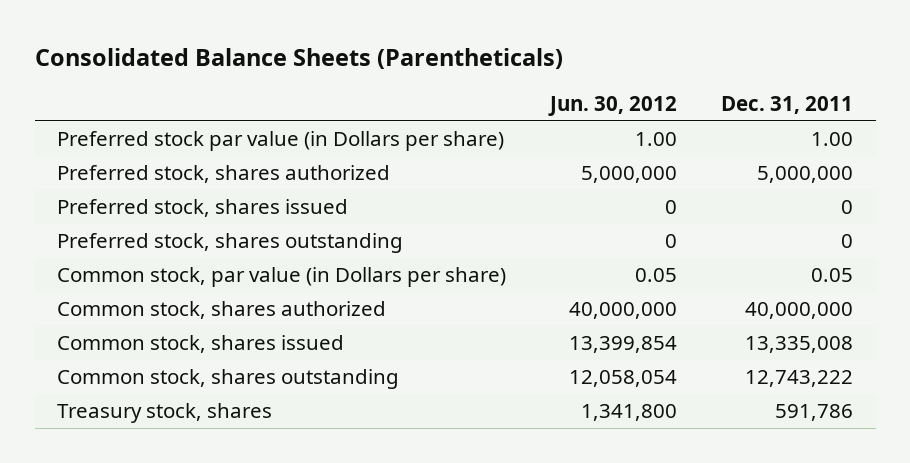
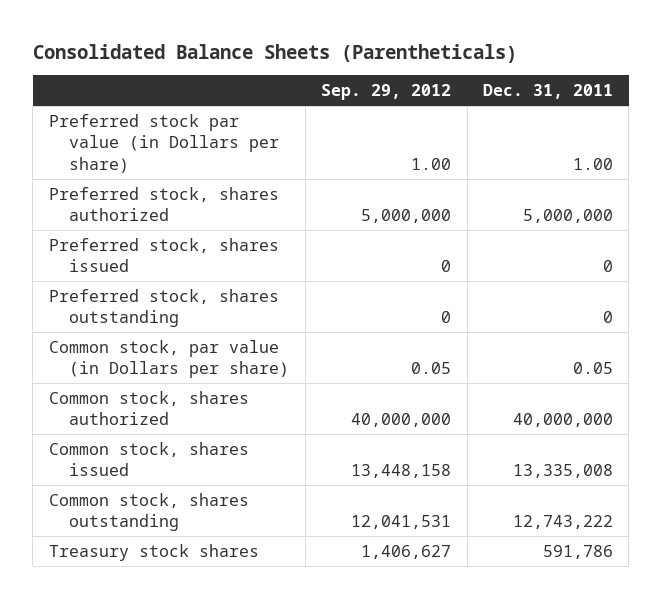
- | Jun. 30, 2012 | Dec. 31, 2011
+ | Sep. 29, 2012 | Dec. 31, 2011
- Treasury stock, shares | 1,341,800 | 591,786
+ Treasury stock shares | 1,406,627 | 591,786

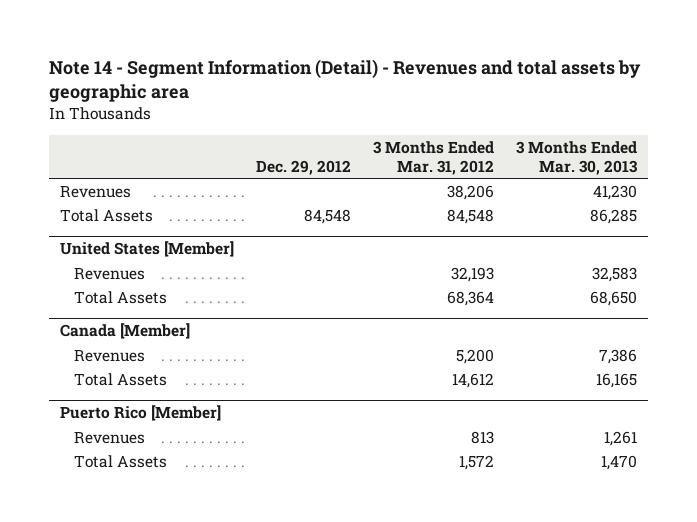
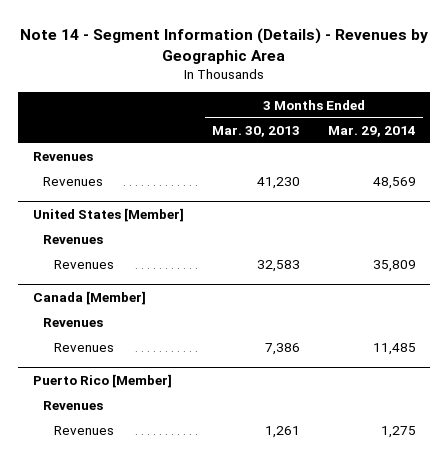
- Note 14 - Segment Information (Detail) - Revenues and total assets by geographic area
+ Note 14 - Segment Information (Details) - Revenues by Geographic Area
- | Dec. 29, 2012 | 3 Months Ended Mar. 31, 2012 | 3 Months Ended Mar. 30, 2013
+ | 3 Months Ended Mar. 30, 2013 | 3 Months Ended Mar. 29, 2014
+ Revenues
- Total Assets | 84,548 | 84,548 | 86,285
@ United States [Member]
+ Revenues
- Total Assets | | 68,364 | 68,650
@ Canada [Member]
+ Revenues
- Total Assets | | 14,612 | 16,165
@ Puerto Rico [Member]
+ Revenues
- Total Assets | | 1,572 | 1,470

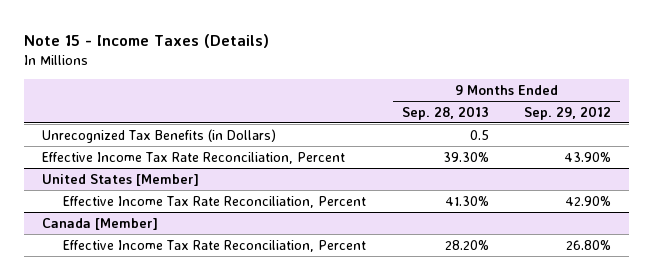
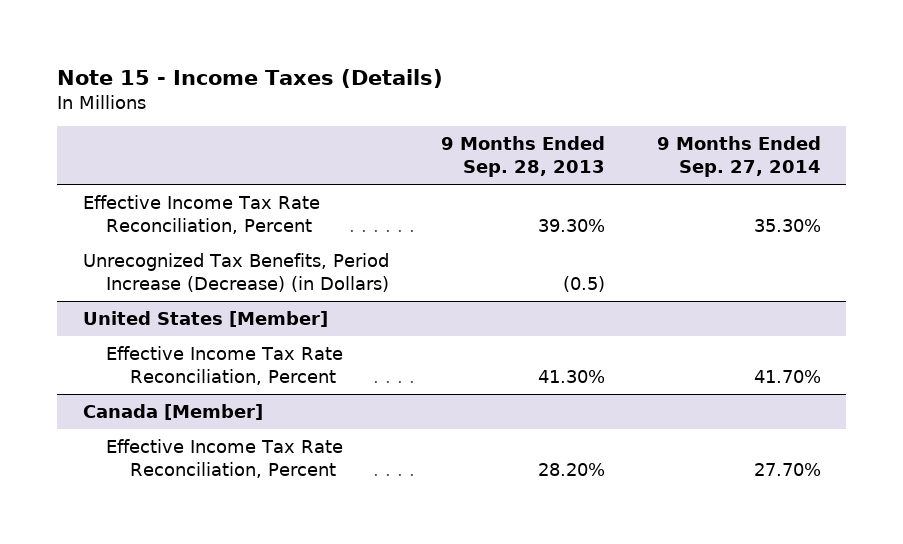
- | 9 Months Ended Sep. 28, 2013 | 9 Months Ended Sep. 29, 2012
+ | 9 Months Ended Sep. 28, 2013 | 9 Months Ended Sep. 27, 2014
- Unrecognized Tax Benefits (in Dollars) | 0.5 |
+ Unrecognized Tax Benefits, Period Increase (Decrease) (in Dollars) | (0.5) |

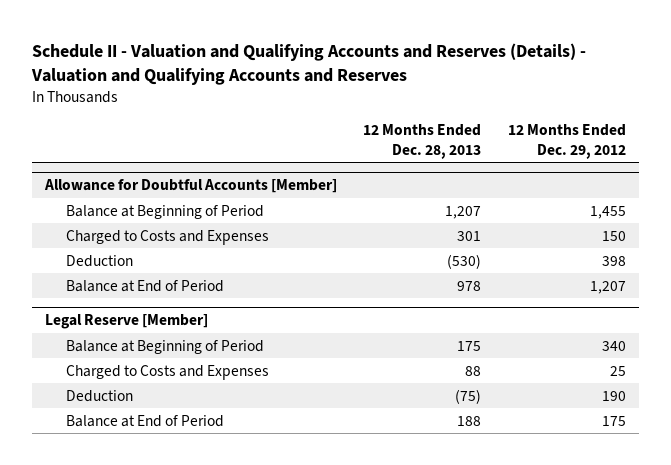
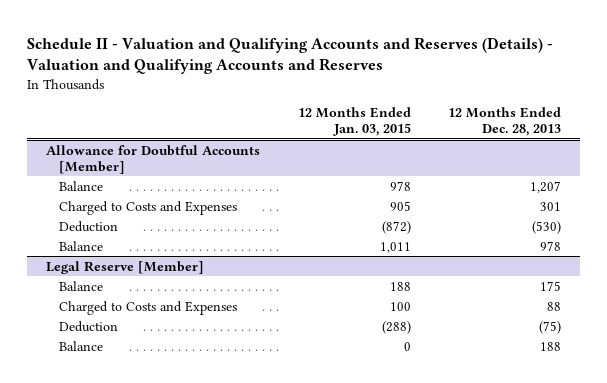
- | 12 Months Ended Dec. 28, 2013 | 12 Months Ended Dec. 29, 2012
+ | 12 Months Ended Jan. 03, 2015 | 12 Months Ended Dec. 28, 2013
@ Allowance for Doubtful Accounts [Member]
- Balance at Beginning of Period | 1,207 | 1,455
+ Balance | 978 | 1,207
- Balance at End of Period | 978 | 1,207
+ Balance | 1,011 | 978
@ Legal Reserve [Member]
- Balance at Beginning of Period | 175 | 340
+ Balance | 188 | 175
- Balance at End of Period | 188 | 175
+ Balance | 0 | 188

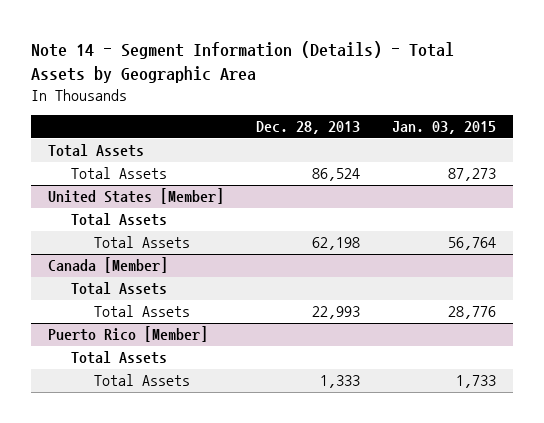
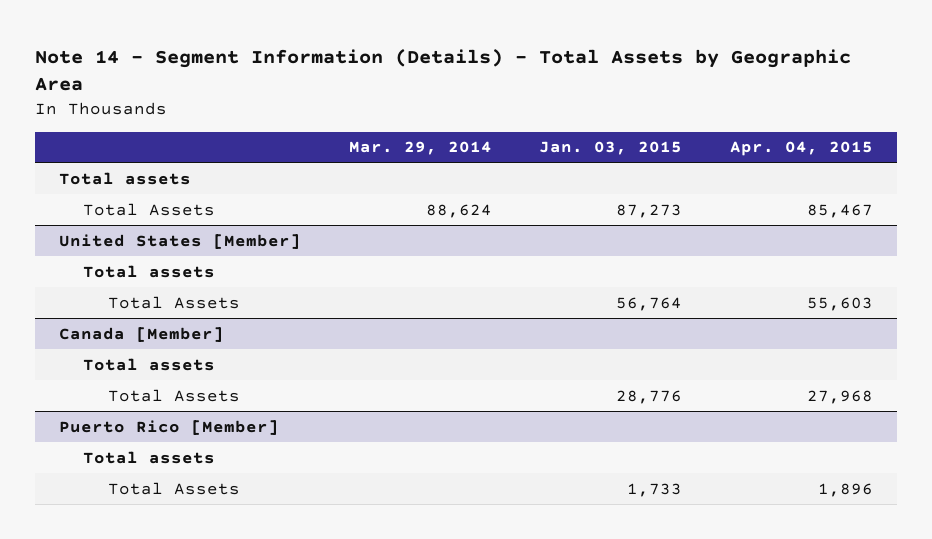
- | Dec. 28, 2013 | Jan. 03, 2015
+ | Mar. 29, 2014 | Jan. 03, 2015 | Apr. 04, 2015
- Total Assets
+ Total assets
@ United States [Member]
- Total Assets
+ Total assets
@ Canada [Member]
- Total Assets
+ Total assets
@ Puerto Rico [Member]
- Total Assets
+ Total assets

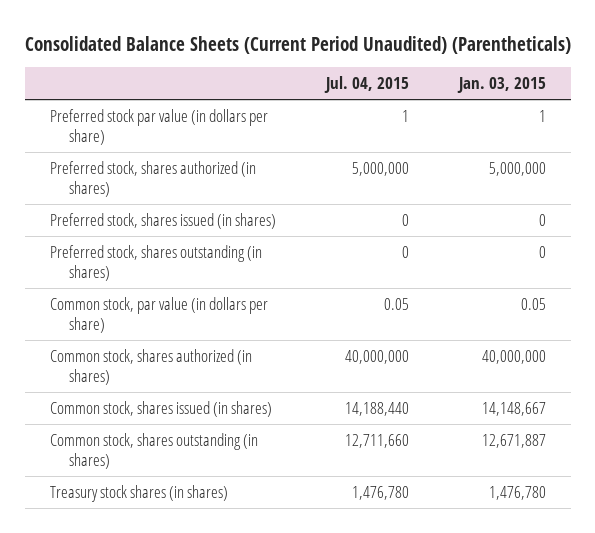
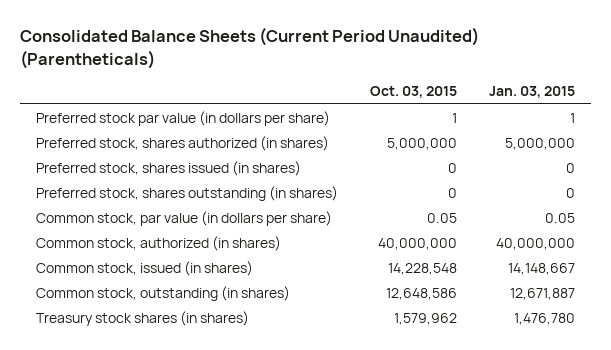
- | Jul. 04, 2015 | Jan. 03, 2015
+ | Oct. 03, 2015 | Jan. 03, 2015
- Common stock, shares authorized (in shares) | 40,000,000 | 40,000,000
- Common stock, shares issued (in shares) | 14,188,440 | 14,148,667
- Common stock, shares outstanding (in shares) | 12,711,660 | 12,671,887
+ Common stock, authorized (in shares) | 40,000,000 | 40,000,000
+ Common stock, issued (in shares) | 14,228,548 | 14,148,667
+ Common stock, outstanding (in shares) | 12,648,586 | 12,671,887

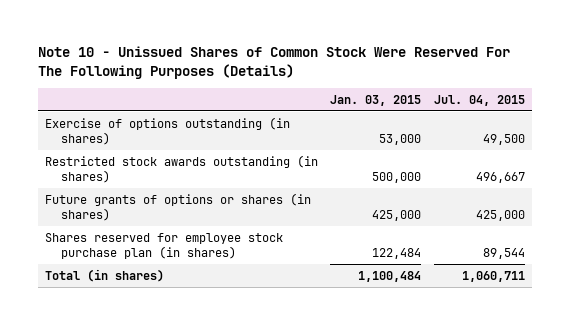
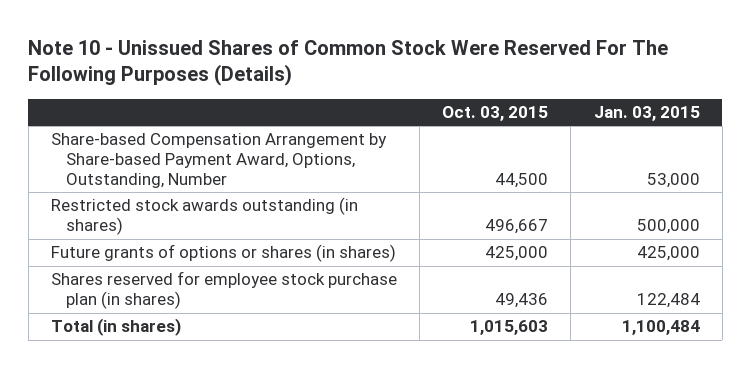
- | Jan. 03, 2015 | Jul. 04, 2015
+ | Oct. 03, 2015 | Jan. 03, 2015
- Exercise of options outstanding (in shares) | 53,000 | 49,500
+ Share-based Compensation Arrangement by Share-based Payment Award, Options, Outstanding, Number | 44,500 | 53,000

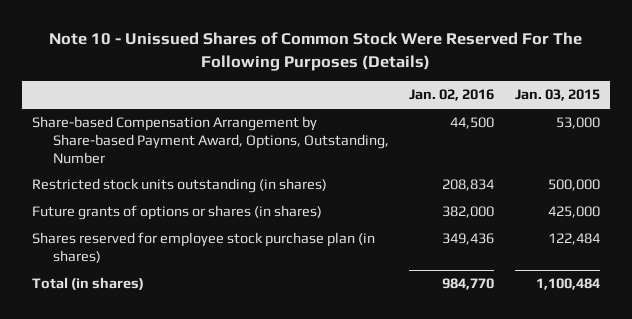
- | Oct. 03, 2015 | Jan. 03, 2015
+ | Jan. 02, 2016 | Jan. 03, 2015
- Restricted stock awards outstanding (in shares) | 496,667 | 500,000
+ Restricted stock units outstanding (in shares) | 208,834 | 500,000

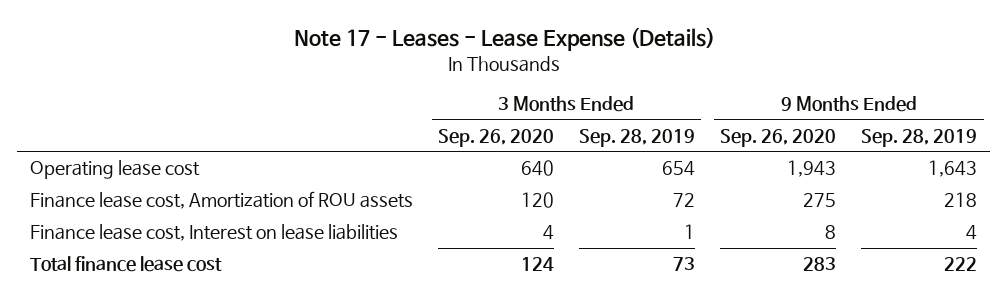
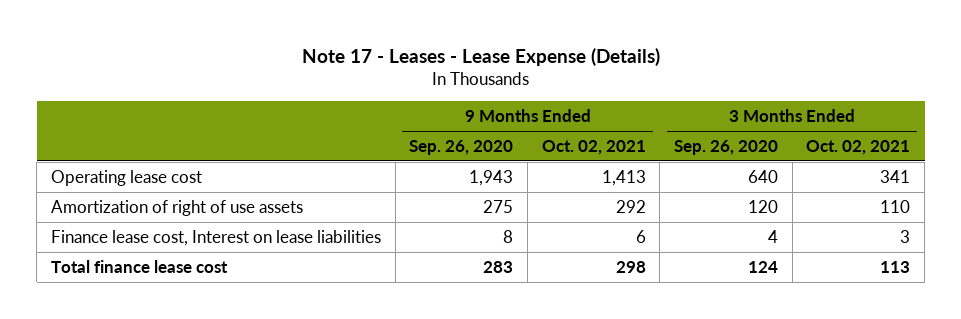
- | 3 Months Ended Sep. 26, 2020 | 3 Months Ended Sep. 28, 2019 | 9 Months Ended Sep. 26, 2020 | 9 Months Ended Sep. 28, 2019
+ | 9 Months Ended Sep. 26, 2020 | 9 Months Ended Oct. 02, 2021 | 3 Months Ended Sep. 26, 2020 | 3 Months Ended Oct. 02, 2021
- Finance lease cost, Amortization of ROU assets | 120 | 72 | 275 | 218
+ Amortization of right of use assets | 275 | 292 | 120 | 110

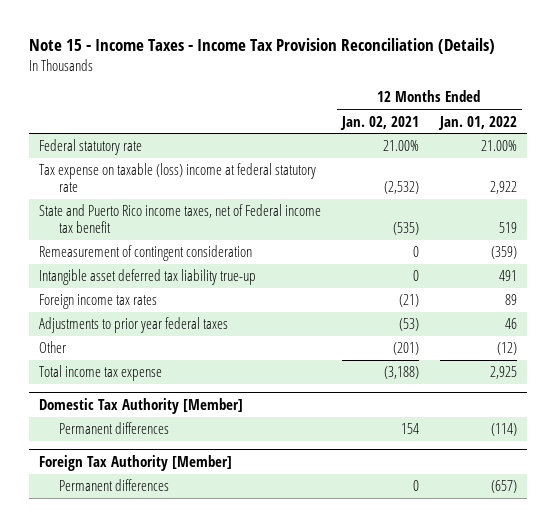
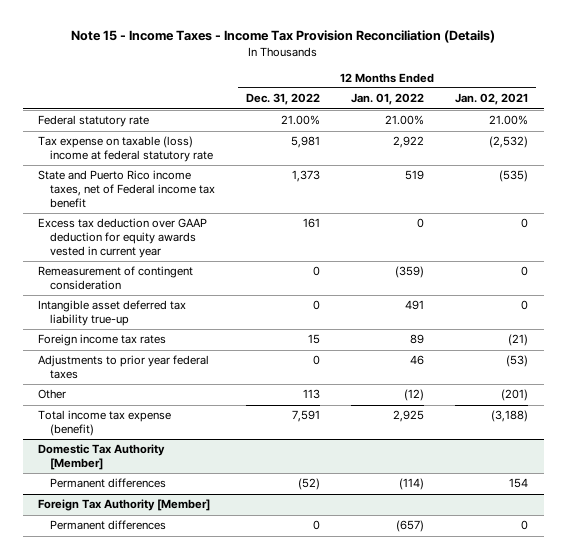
- | 12 Months Ended Jan. 02, 2021 | 12 Months Ended Jan. 01, 2022
+ | 12 Months Ended Dec. 31, 2022 | 12 Months Ended Jan. 01, 2022 | 12 Months Ended Jan. 02, 2021
+ Excess tax deduction over GAAP deduction for equity awards vested in current year | 161 | 0 | 0
- Total income tax expense | (3,188) | 2,925
+ Total income tax expense (benefit) | 7,591 | 2,925 | (3,188)

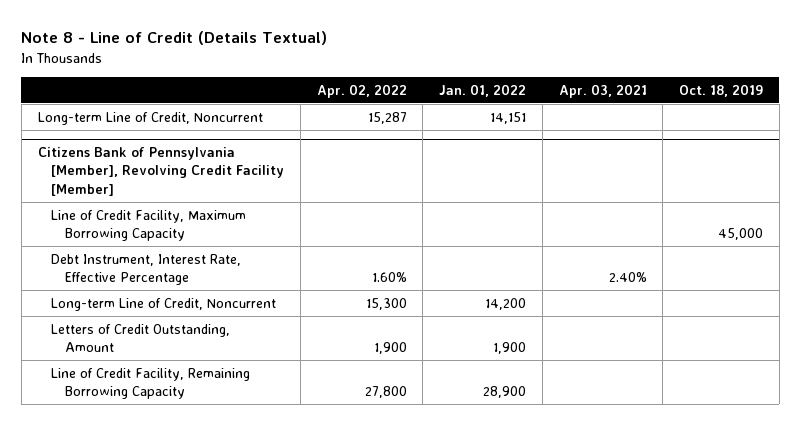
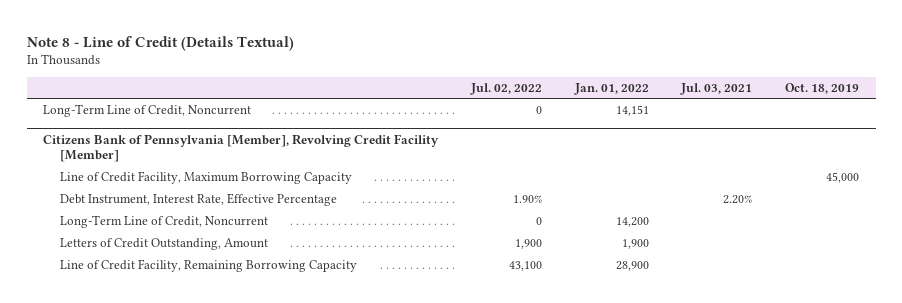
- | Apr. 02, 2022 | Jan. 01, 2022 | Apr. 03, 2021 | Oct. 18, 2019
+ | Jul. 02, 2022 | Jan. 01, 2022 | Jul. 03, 2021 | Oct. 18, 2019
- Long-term Line of Credit, Noncurrent | 15,287 | 14,151 | |
+ Long-Term Line of Credit, Noncurrent | 0 | 14,151 | |
@ Citizens Bank of Pennsylvania [Member], Revolving Credit Facility [Member]
- Long-term Line of Credit, Noncurrent | 15,300 | 14,200 | |
+ Long-Term Line of Credit, Noncurrent | 0 | 14,200 | |

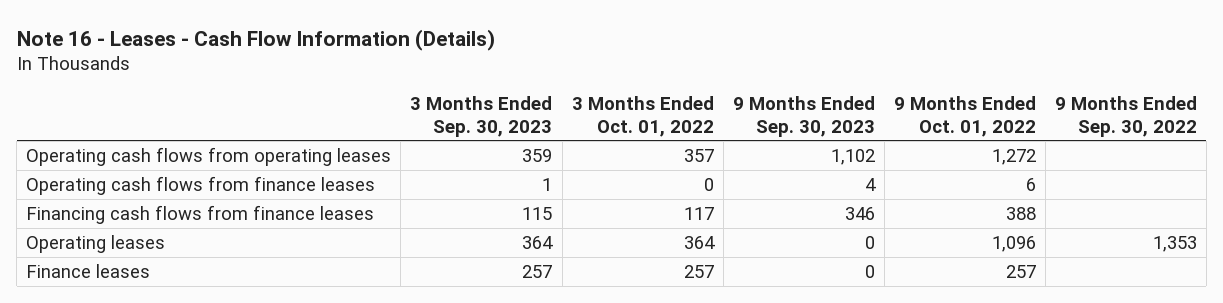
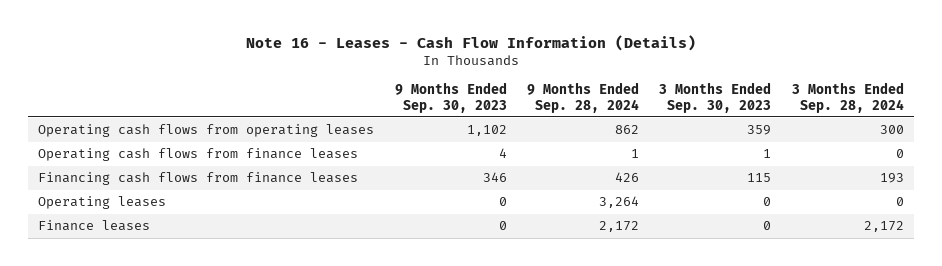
- | 3 Months Ended Sep. 30, 2023 | 3 Months Ended Oct. 01, 2022 | 9 Months Ended Sep. 30, 2023 | 9 Months Ended Oct. 01, 2022 | 9 Months Ended Sep. 30, 2022
+ | 9 Months Ended Sep. 30, 2023 | 9 Months Ended Sep. 28, 2024 | 3 Months Ended Sep. 30, 2023 | 3 Months Ended Sep. 28, 2024
- Operating leases | 364 | 364 | 0 | 1,096 | 1,353
- Finance leases | 257 | 257 | 0 | 257 |
+ Operating leases | 0 | 3,264 | 0 | 0
+ Finance leases | 0 | 2,172 | 0 | 2,172

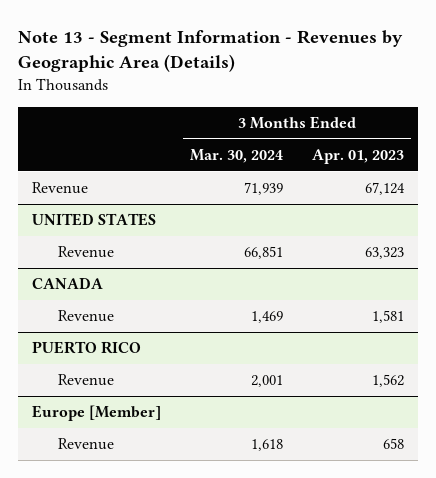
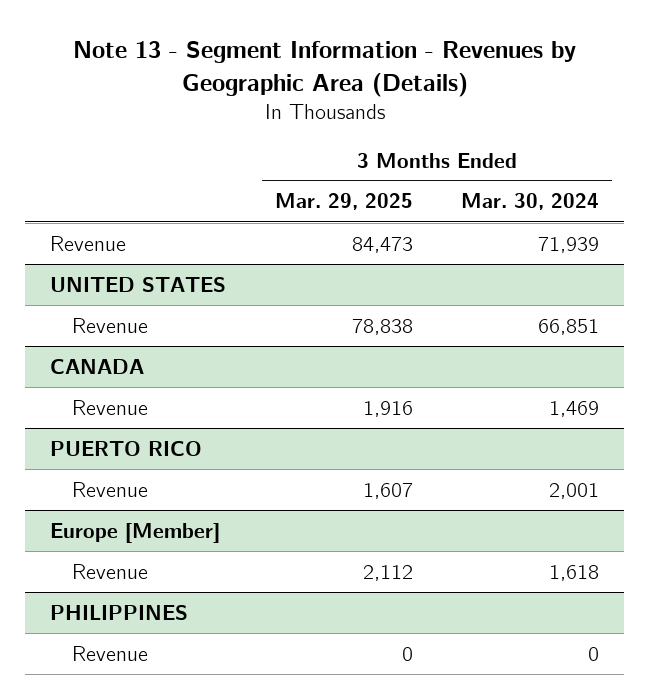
- | 3 Months Ended Mar. 30, 2024 | 3 Months Ended Apr. 01, 2023
+ | 3 Months Ended Mar. 29, 2025 | 3 Months Ended Mar. 30, 2024
+ PHILIPPINES
+ Revenue | 0 | 0

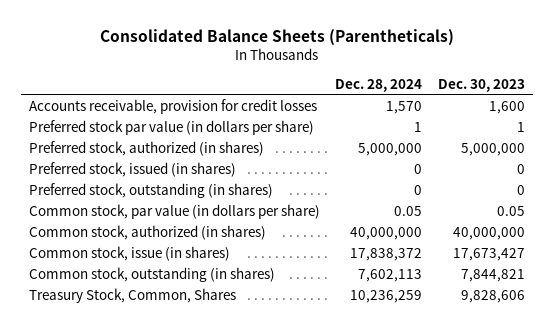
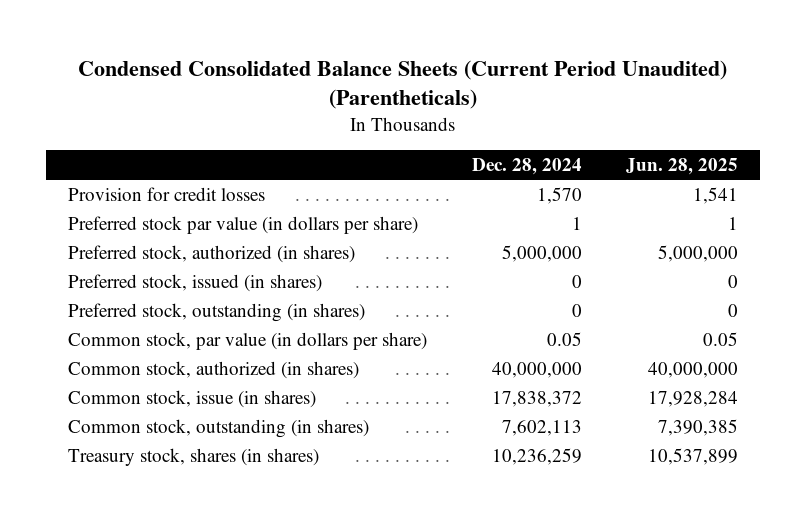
- Consolidated Balance Sheets (Parentheticals)
+ Condensed Consolidated Balance Sheets (Current Period Unaudited) (Parentheticals)
- | Dec. 28, 2024 | Dec. 30, 2023
+ | Dec. 28, 2024 | Jun. 28, 2025
- Accounts receivable, provision for credit losses | 1,570 | 1,600
+ Provision for credit losses | 1,570 | 1,541
- Treasury Stock, Common, Shares | 10,236,259 | 9,828,606
+ Treasury stock, shares (in shares) | 10,236,259 | 10,537,899

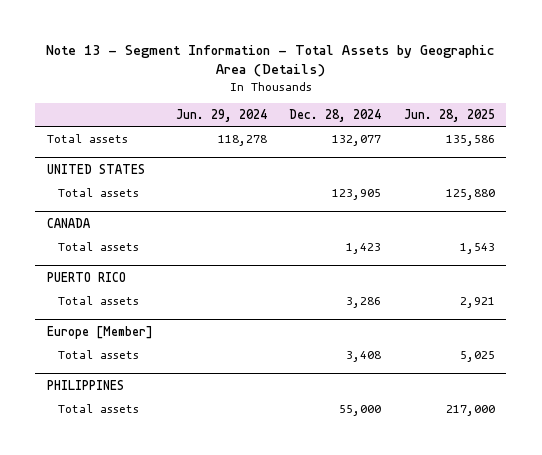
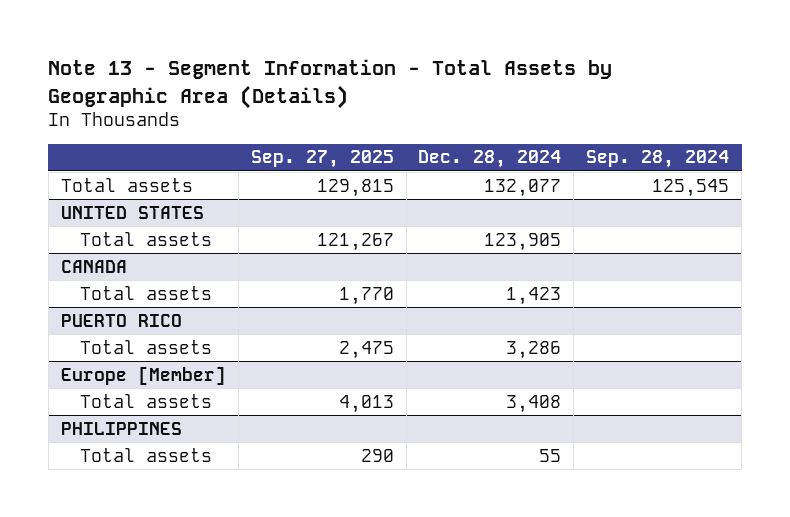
- | Jun. 29, 2024 | Dec. 28, 2024 | Jun. 28, 2025
+ | Sep. 27, 2025 | Dec. 28, 2024 | Sep. 28, 2024
@ PHILIPPINES
- Total assets | | 55,000 | 217,000
+ Total assets | 290 | 55 |

